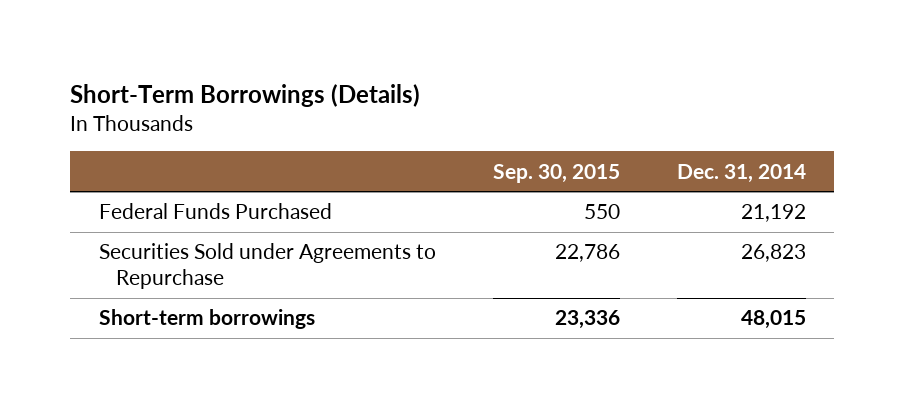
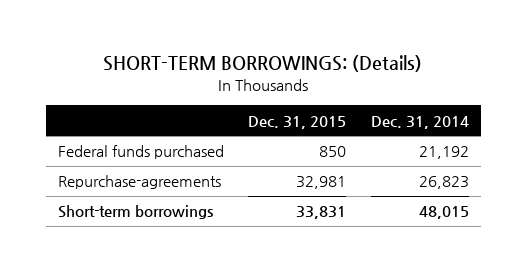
- Short-Term Borrowings (Details)
+ SHORT-TERM BORROWINGS: (Details)
- | Sep. 30, 2015 | Dec. 31, 2014
+ | Dec. 31, 2015 | Dec. 31, 2014
- Federal Funds Purchased | 550 | 21,192
- Securities Sold under Agreements to Repurchase | 22,786 | 26,823
+ Federal funds purchased | 850 | 21,192
+ Repurchase-agreements | 32,981 | 26,823

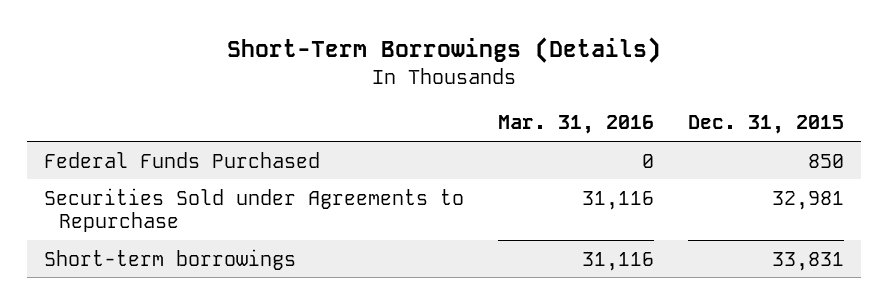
- SHORT-TERM BORROWINGS: (Details)
+ Short-Term Borrowings (Details)
- | Dec. 31, 2015 | Dec. 31, 2014
+ | Mar. 31, 2016 | Dec. 31, 2015
- Federal funds purchased | 850 | 21,192
- Repurchase-agreements | 32,981 | 26,823
+ Federal Funds Purchased | 0 | 850
+ Securities Sold under Agreements to Repurchase | 31,116 | 32,981

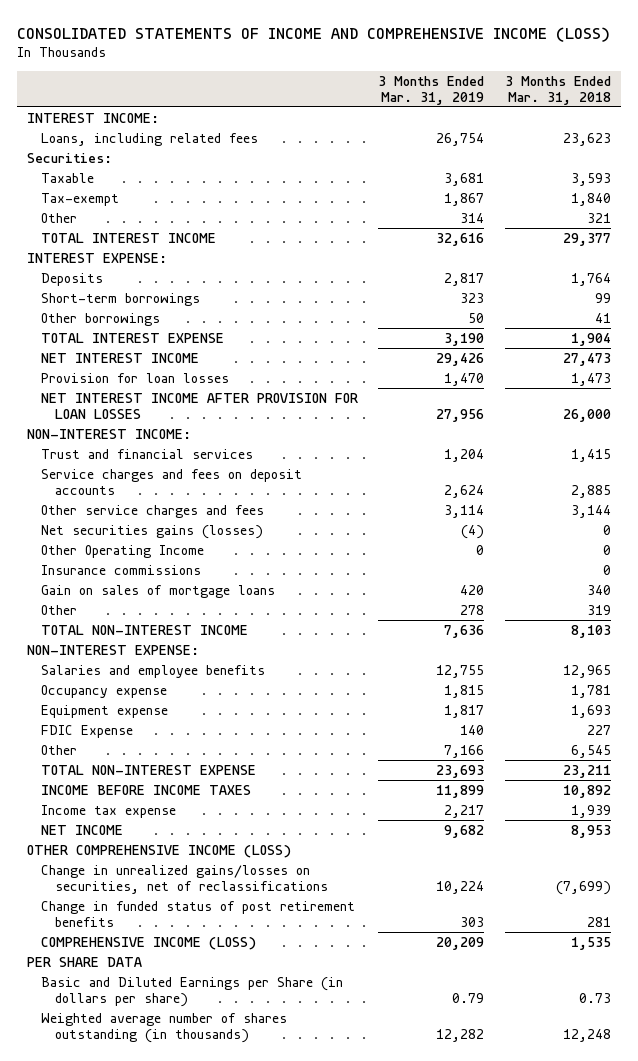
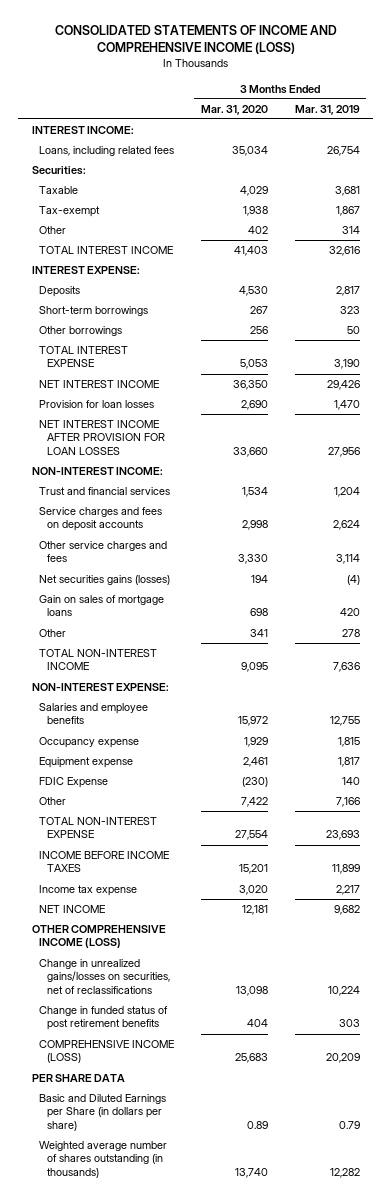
- | 3 Months Ended Mar. 31, 2019 | 3 Months Ended Mar. 31, 2018
+ | 3 Months Ended Mar. 31, 2020 | 3 Months Ended Mar. 31, 2019
- Other Operating Income | 0 | 0
- Insurance commissions | | 0

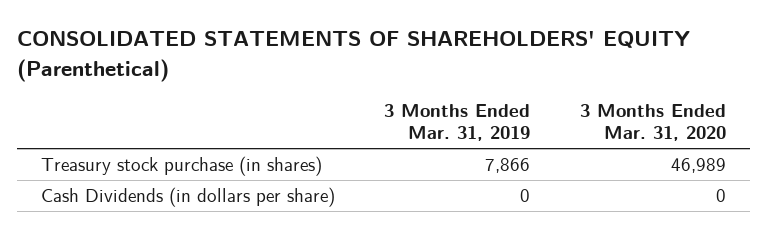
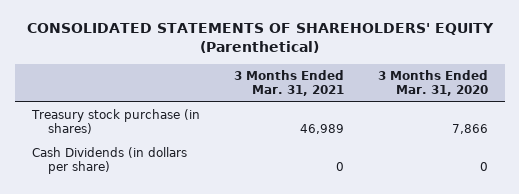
- | 3 Months Ended Mar. 31, 2019 | 3 Months Ended Mar. 31, 2020
+ | 3 Months Ended Mar. 31, 2021 | 3 Months Ended Mar. 31, 2020
- Treasury stock purchase (in shares) | 7,866 | 46,989
+ Treasury stock purchase (in shares) | 46,989 | 7,866

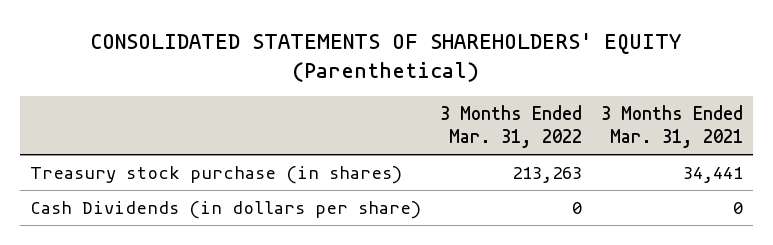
- | 3 Months Ended Mar. 31, 2021 | 3 Months Ended Mar. 31, 2020
+ | 3 Months Ended Mar. 31, 2022 | 3 Months Ended Mar. 31, 2021
- Treasury stock purchase (in shares) | 46,989 | 7,866
+ Treasury stock purchase (in shares) | 213,263 | 34,441

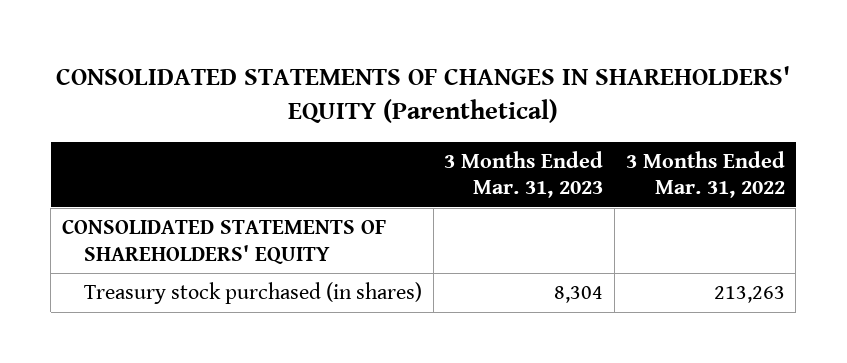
- CONSOLIDATED STATEMENTS OF SHAREHOLDERS' EQUITY (Parenthetical)
+ CONSOLIDATED STATEMENTS OF CHANGES IN SHAREHOLDERS' EQUITY (Parenthetical)
- | 3 Months Ended Mar. 31, 2022 | 3 Months Ended Mar. 31, 2021
+ | 3 Months Ended Mar. 31, 2023 | 3 Months Ended Mar. 31, 2022
- Treasury stock purchase (in shares) | 213,263 | 34,441
- Cash Dividends (in dollars per share) | 0 | 0
+ CONSOLIDATED STATEMENTS OF SHAREHOLDERS' EQUITY
+ Treasury stock purchased (in shares) | 8,304 | 213,263

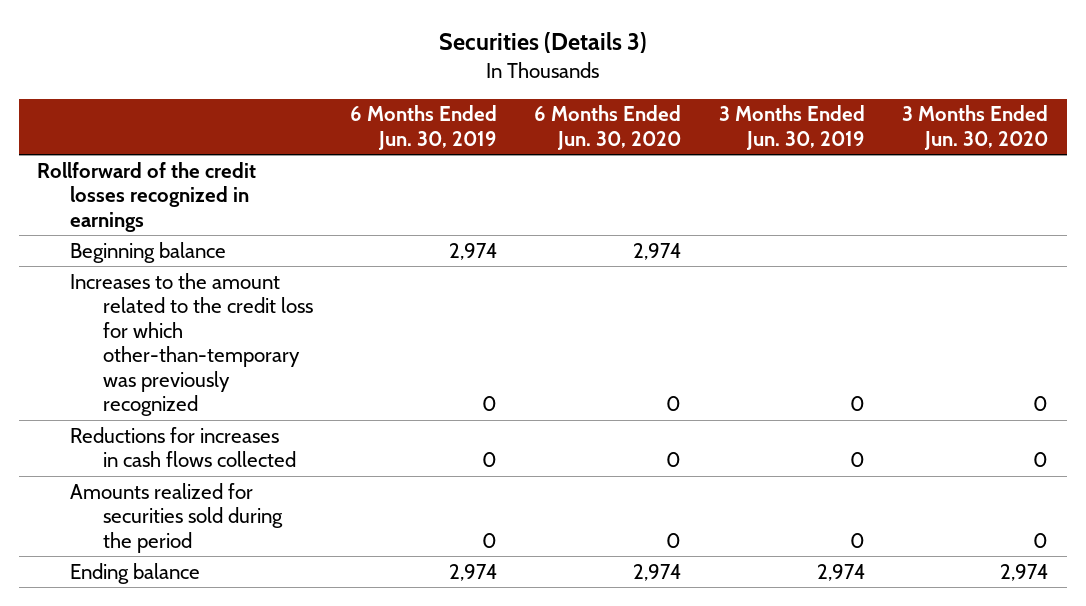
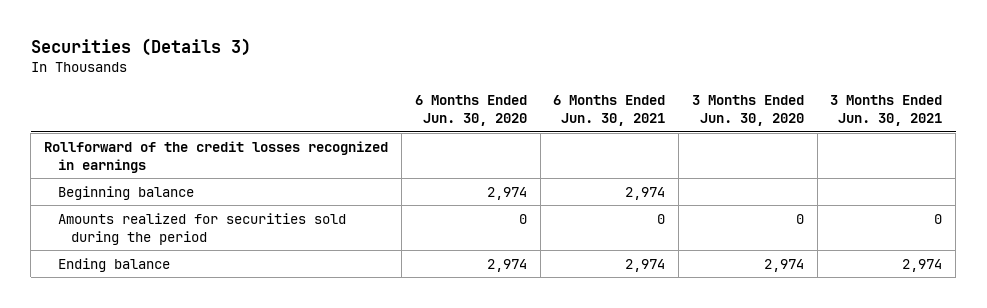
- | 6 Months Ended Jun. 30, 2019 | 6 Months Ended Jun. 30, 2020 | 3 Months Ended Jun. 30, 2019 | 3 Months Ended Jun. 30, 2020
+ | 6 Months Ended Jun. 30, 2020 | 6 Months Ended Jun. 30, 2021 | 3 Months Ended Jun. 30, 2020 | 3 Months Ended Jun. 30, 2021
- Increases to the amount related to the credit loss for which other-than-temporary was previously recognized | 0 | 0 | 0 | 0
- Reductions for increases in cash flows collected | 0 | 0 | 0 | 0

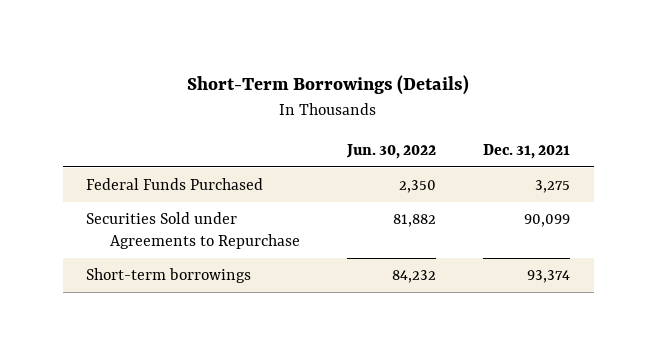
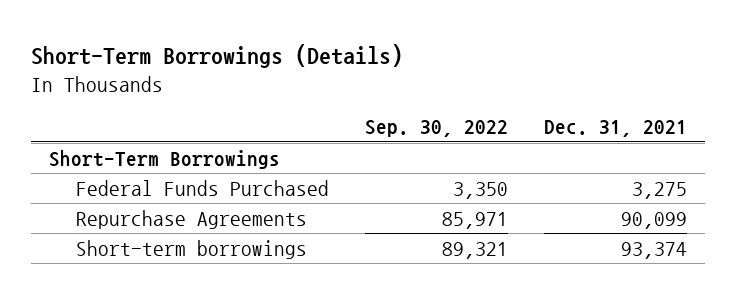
- | Jun. 30, 2022 | Dec. 31, 2021
+ | Sep. 30, 2022 | Dec. 31, 2021
+ Short-Term Borrowings
- Securities Sold under Agreements to Repurchase | 81,882 | 90,099
+ Repurchase Agreements | 85,971 | 90,099

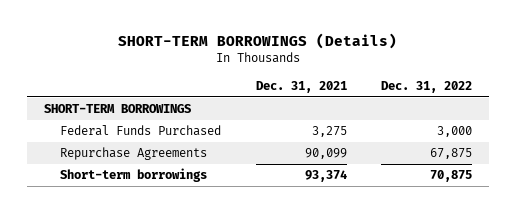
- Short-Term Borrowings (Details)
+ SHORT-TERM BORROWINGS (Details)
- | Sep. 30, 2022 | Dec. 31, 2021
+ | Dec. 31, 2021 | Dec. 31, 2022
- Short-Term Borrowings
+ SHORT-TERM BORROWINGS

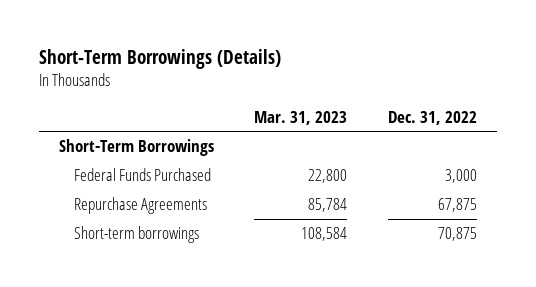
- SHORT-TERM BORROWINGS (Details)
+ Short-Term Borrowings (Details)
- | Dec. 31, 2021 | Dec. 31, 2022
+ | Mar. 31, 2023 | Dec. 31, 2022
- SHORT-TERM BORROWINGS
+ Short-Term Borrowings

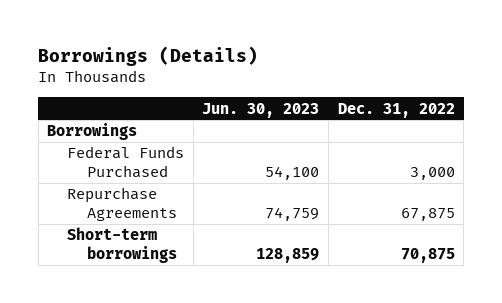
- Short-Term Borrowings (Details)
+ Borrowings (Details)
- | Mar. 31, 2023 | Dec. 31, 2022
+ | Jun. 30, 2023 | Dec. 31, 2022
- Short-Term Borrowings
+ Borrowings

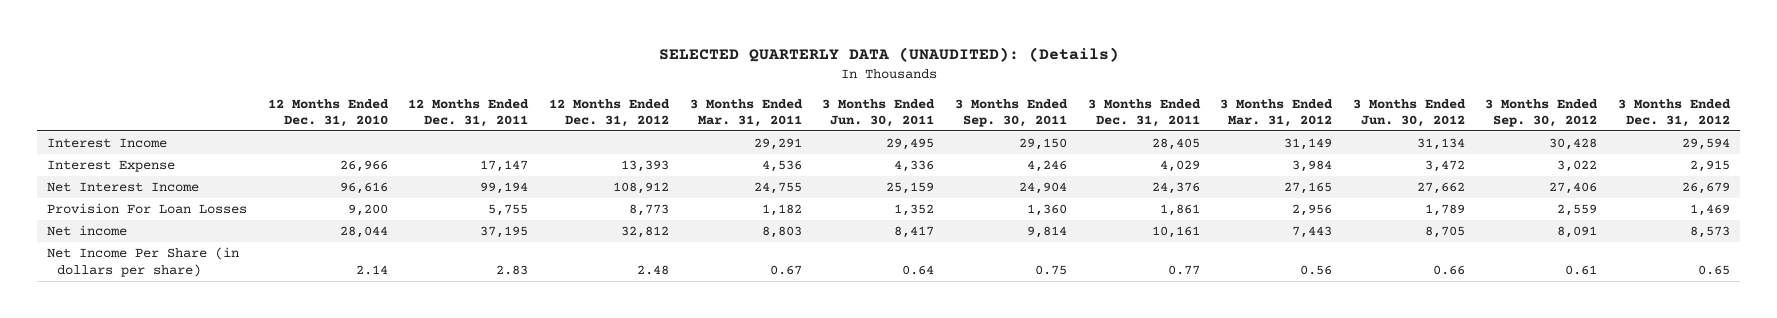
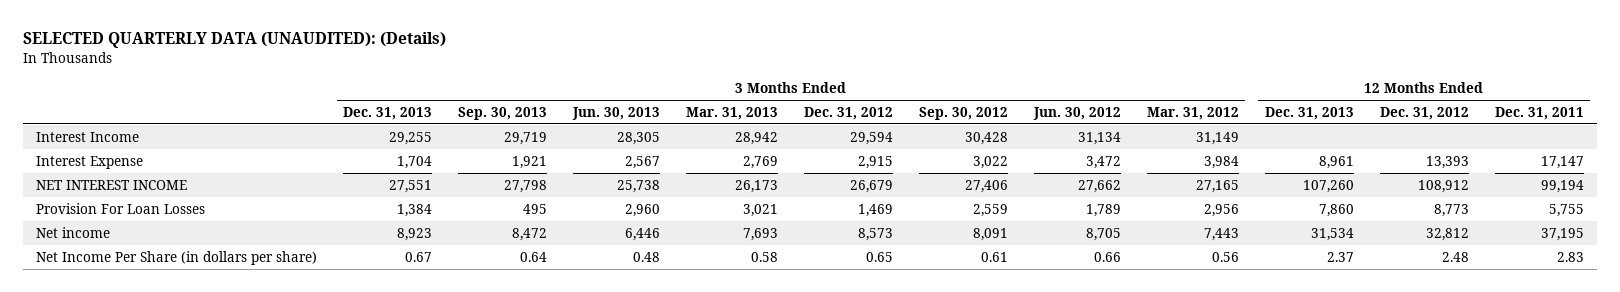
- | 12 Months Ended Dec. 31, 2010 | 12 Months Ended Dec. 31, 2011 | 12 Months Ended Dec. 31, 2012 | 3 Months Ended Mar. 31, 2011 | 3 Months Ended Jun. 30, 2011 | 3 Months Ended Sep. 30, 2011 | 3 Months Ended Dec. 31, 2011 | 3 Months Ended Mar. 31, 2012 | 3 Months Ended Jun. 30, 2012 | 3 Months Ended Sep. 30, 2012 | 3 Months Ended Dec. 31, 2012
+ | 3 Months Ended Dec. 31, 2013 | 3 Months Ended Sep. 30, 2013 | 3 Months Ended Jun. 30, 2013 | 3 Months Ended Mar. 31, 2013 | 3 Months Ended Dec. 31, 2012 | 3 Months Ended Sep. 30, 2012 | 3 Months Ended Jun. 30, 2012 | 3 Months Ended Mar. 31, 2012 | 12 Months Ended Dec. 31, 2013 | 12 Months Ended Dec. 31, 2012 | 12 Months Ended Dec. 31, 2011
- Net Interest Income | 96,616 | 99,194 | 108,912 | 24,755 | 25,159 | 24,904 | 24,376 | 27,165 | 27,662 | 27,406 | 26,679
+ NET INTEREST INCOME | 27,551 | 27,798 | 25,738 | 26,173 | 26,679 | 27,406 | 27,662 | 27,165 | 107,260 | 108,912 | 99,194

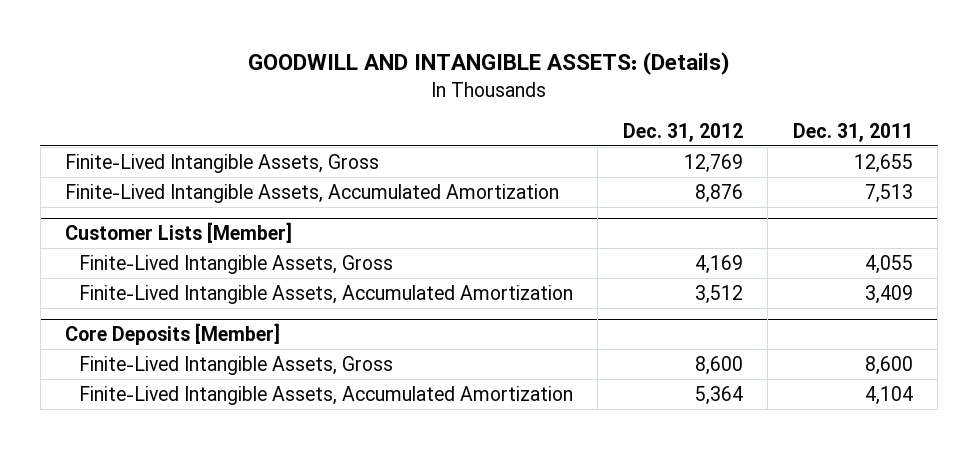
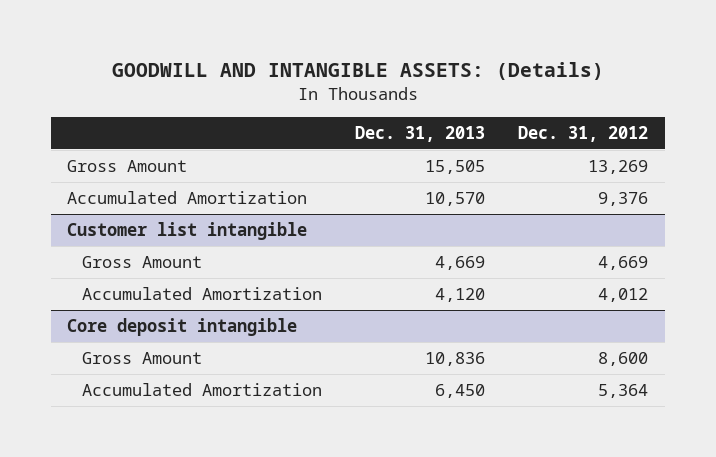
- | Dec. 31, 2012 | Dec. 31, 2011
+ | Dec. 31, 2013 | Dec. 31, 2012
- Finite-Lived Intangible Assets, Gross | 12,769 | 12,655
- Finite-Lived Intangible Assets, Accumulated Amortization | 8,876 | 7,513
- Customer Lists [Member]
- Finite-Lived Intangible Assets, Gross | 4,169 | 4,055
- Finite-Lived Intangible Assets, Accumulated Amortization | 3,512 | 3,409
- Core Deposits [Member]
- Finite-Lived Intangible Assets, Gross | 8,600 | 8,600
- Finite-Lived Intangible Assets, Accumulated Amortization | 5,364 | 4,104
+ Gross Amount | 15,505 | 13,269
+ Accumulated Amortization | 10,570 | 9,376
+ Customer list intangible
+ Gross Amount | 4,669 | 4,669
+ Accumulated Amortization | 4,120 | 4,012
+ Core deposit intangible
+ Gross Amount | 10,836 | 8,600
+ Accumulated Amortization | 6,450 | 5,364

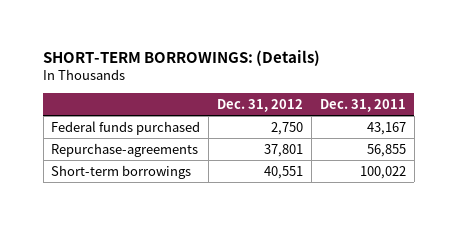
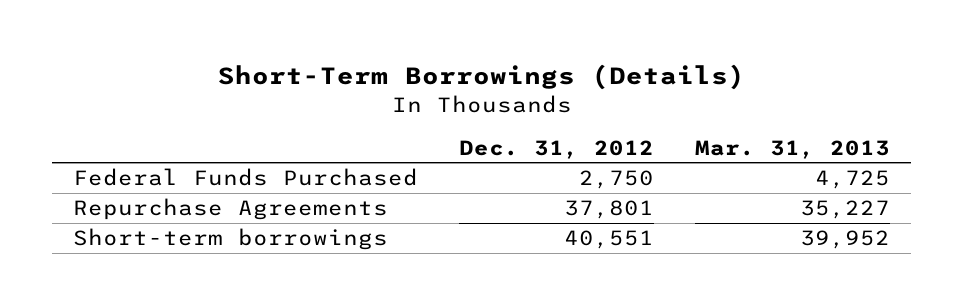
- SHORT-TERM BORROWINGS: (Details)
+ Short-Term Borrowings (Details)
- | Dec. 31, 2012 | Dec. 31, 2011
+ | Dec. 31, 2012 | Mar. 31, 2013
- Federal funds purchased | 2,750 | 43,167
- Repurchase-agreements | 37,801 | 56,855
+ Federal Funds Purchased | 2,750 | 4,725
+ Repurchase Agreements | 37,801 | 35,227

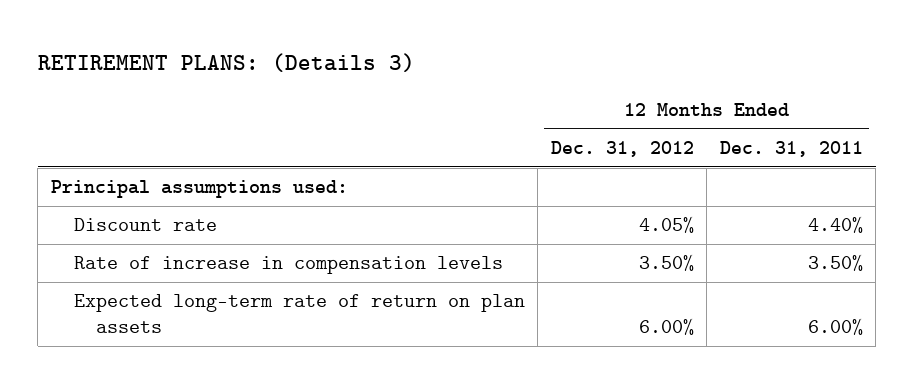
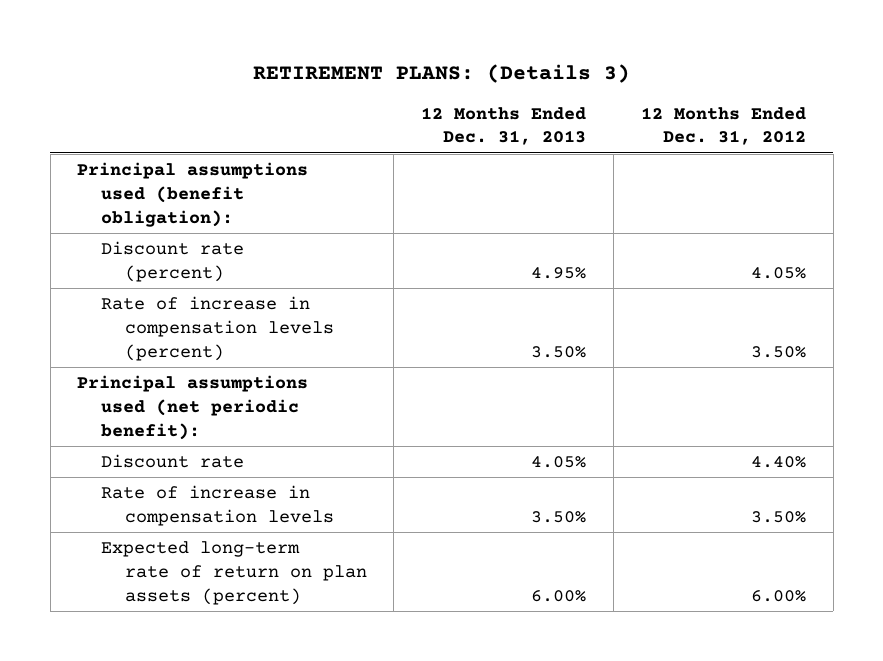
- | 12 Months Ended Dec. 31, 2012 | 12 Months Ended Dec. 31, 2011
+ | 12 Months Ended Dec. 31, 2013 | 12 Months Ended Dec. 31, 2012
- Principal assumptions used:
- Discount rate | 4.05% | 4.40%
+ Principal assumptions used (benefit obligation):
+ Discount rate (percent) | 4.95% | 4.05%
+ Rate of increase in compensation levels (percent) | 3.50% | 3.50%
+ Principal assumptions used (net periodic benefit):
+ Discount rate | 4.05% | 4.40%
- Expected long-term rate of return on plan assets | 6.00% | 6.00%
+ Expected long-term rate of return on plan assets (percent) | 6.00% | 6.00%

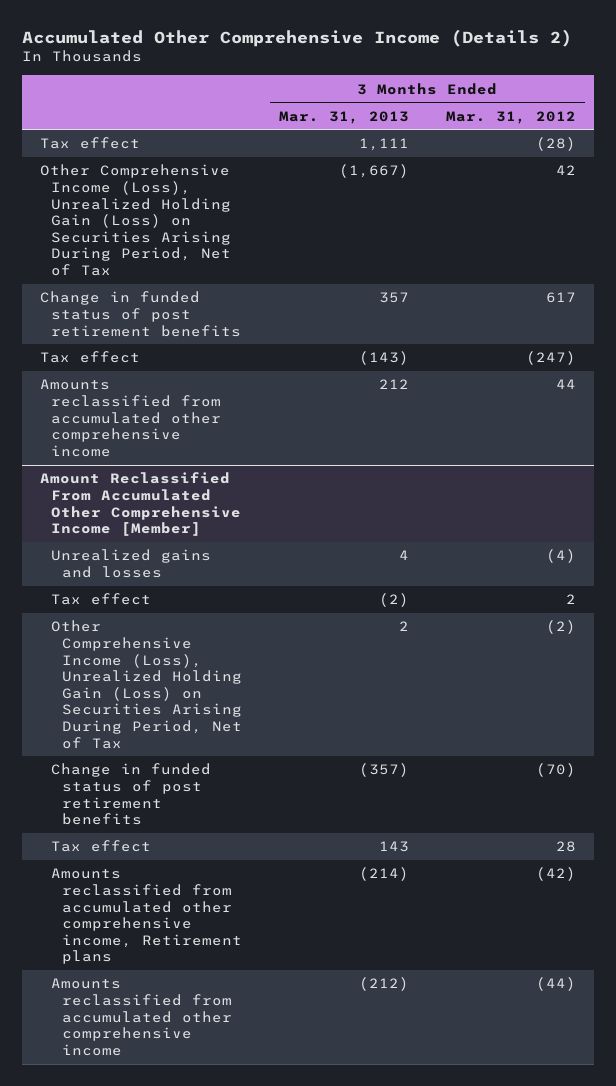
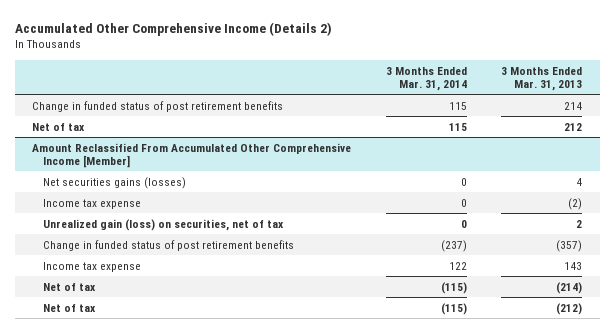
- | 3 Months Ended Mar. 31, 2013 | 3 Months Ended Mar. 31, 2012
+ | 3 Months Ended Mar. 31, 2014 | 3 Months Ended Mar. 31, 2013
- Tax effect | 1,111 | (28)
- Other Comprehensive Income (Loss), Unrealized Holding Gain (Loss) on Securities Arising During Period, Net of Tax | (1,667) | 42
- Change in funded status of post retirement benefits | 357 | 617
- Tax effect | (143) | (247)
- Amounts reclassified from accumulated other comprehensive income | 212 | 44
+ Change in funded status of post retirement benefits | 115 | 214
+ Net of tax | 115 | 212
@ Amount Reclassified From Accumulated Other Comprehensive Income [Member]
- Unrealized gains and losses | 4 | (4)
- Tax effect | (2) | 2
- Other Comprehensive Income (Loss), Unrealized Holding Gain (Loss) on Securities Arising During Period, Net of Tax | 2 | (2)
+ Net securities gains (losses) | 0 | 4
+ Income tax expense | 0 | (2)
+ Unrealized gain (loss) on securities, net of tax | 0 | 2
- Tax effect | 143 | 28
- Amounts reclassified from accumulated other comprehensive income, Retirement plans | (214) | (42)
- Amounts reclassified from accumulated other comprehensive income | (212) | (44)
+ Income tax expense | 122 | 143
+ Net of tax | (115) | (214)
+ Net of tax | (115) | (212)

